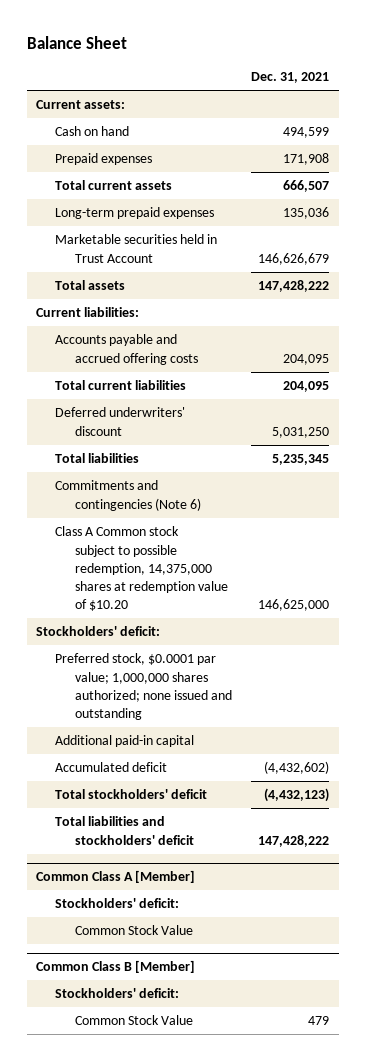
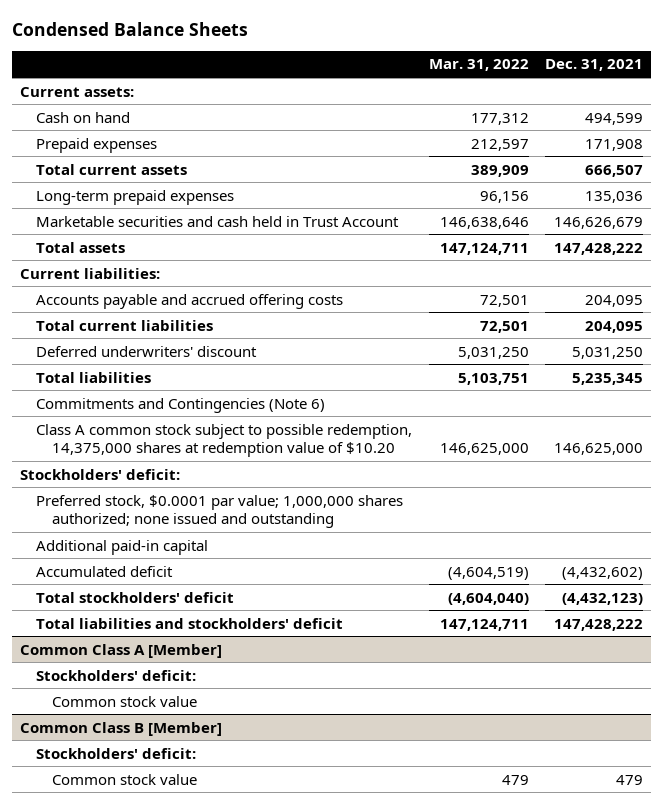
- Balance Sheet
+ Condensed Balance Sheets
- | Dec. 31, 2021
+ | Mar. 31, 2022 | Dec. 31, 2021
- Marketable securities held in Trust Account | 146,626,679
+ Marketable securities and cash held in Trust Account | 146,638,646 | 146,626,679
- Commitments and contingencies (Note 6)
- Class A Common stock subject to possible redemption, 14,375,000 shares at redemption value of $10.20 | 146,625,000
+ Commitments and Contingencies (Note 6)
+ Class A common stock subject to possible redemption, 14,375,000 shares at redemption value of $10.20 | 146,625,000 | 146,625,000
@ Common Class A [Member]
- Common Stock Value
+ Common stock value
@ Common Class B [Member]
- Common Stock Value | 479
+ Common stock value | 479 | 479

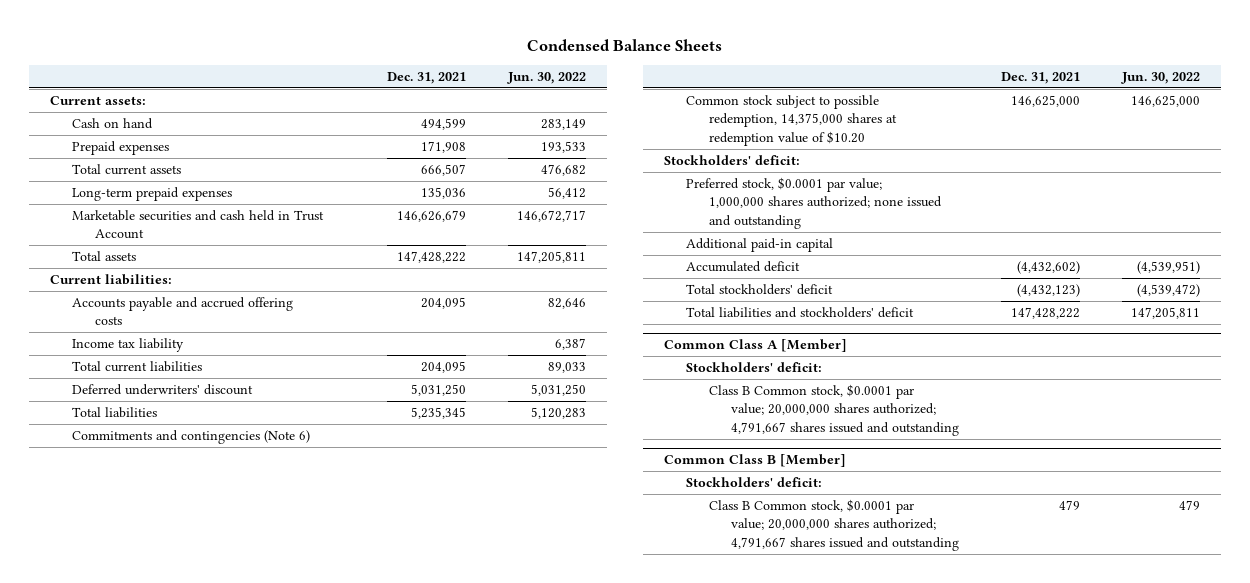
- | Mar. 31, 2022 | Dec. 31, 2021
+ | Dec. 31, 2021 | Jun. 30, 2022
+ Income tax liability | | 6,387
- Commitments and Contingencies (Note 6)
- Class A common stock subject to possible redemption, 14,375,000 shares at redemption value of $10.20 | 146,625,000 | 146,625,000
+ Commitments and contingencies (Note 6)
+ Common stock subject to possible redemption, 14,375,000 shares at redemption value of $10.20 | 146,625,000 | 146,625,000
@ Common Class A [Member]
- Common stock value
+ Class B Common stock, $0.0001 par value; 20,000,000 shares authorized; 4,791,667 shares issued and outstanding
@ Common Class B [Member]
- Common stock value | 479 | 479
+ Class B Common stock, $0.0001 par value; 20,000,000 shares authorized; 4,791,667 shares issued and outstanding | 479 | 479

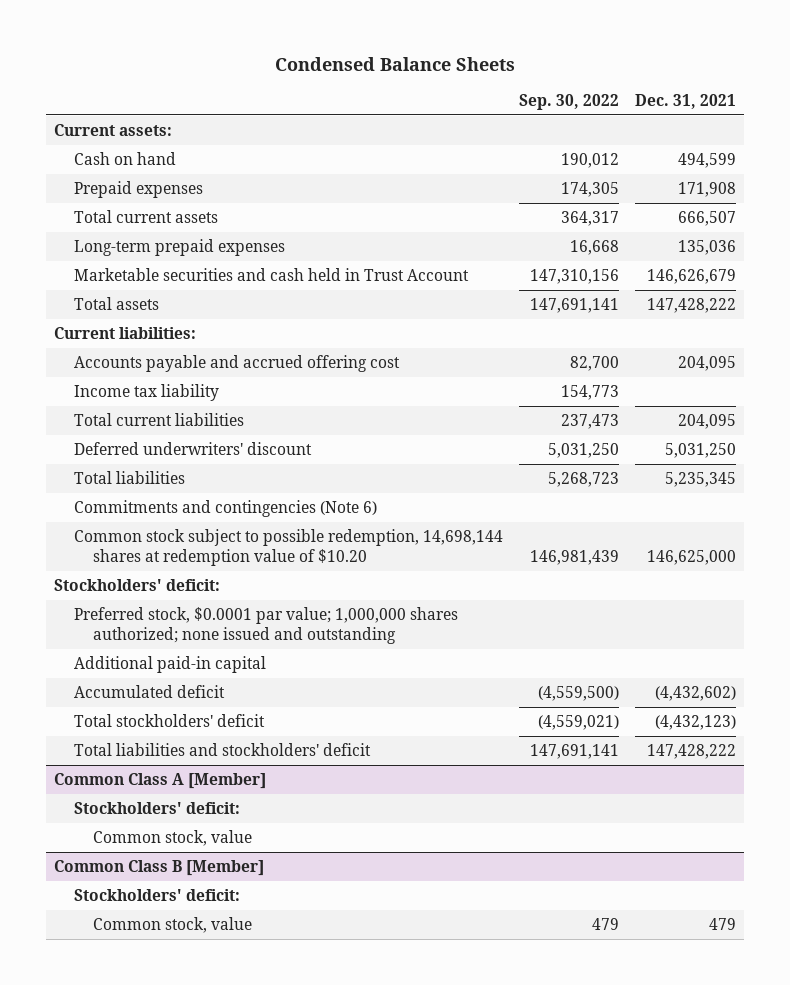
- | Dec. 31, 2021 | Jun. 30, 2022
+ | Sep. 30, 2022 | Dec. 31, 2021
- Accounts payable and accrued offering costs | 204,095 | 82,646
+ Accounts payable and accrued offering cost | 82,700 | 204,095
- Common stock subject to possible redemption, 14,375,000 shares at redemption value of $10.20 | 146,625,000 | 146,625,000
+ Common stock subject to possible redemption, 14,698,144 shares at redemption value of $10.20 | 146,981,439 | 146,625,000
@ Common Class A [Member]
- Class B Common stock, $0.0001 par value; 20,000,000 shares authorized; 4,791,667 shares issued and outstanding
+ Common stock, value
@ Common Class B [Member]
- Class B Common stock, $0.0001 par value; 20,000,000 shares authorized; 4,791,667 shares issued and outstanding | 479 | 479
+ Common stock, value | 479 | 479

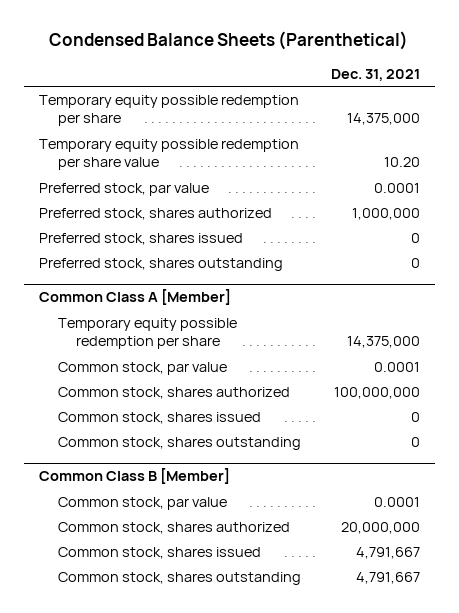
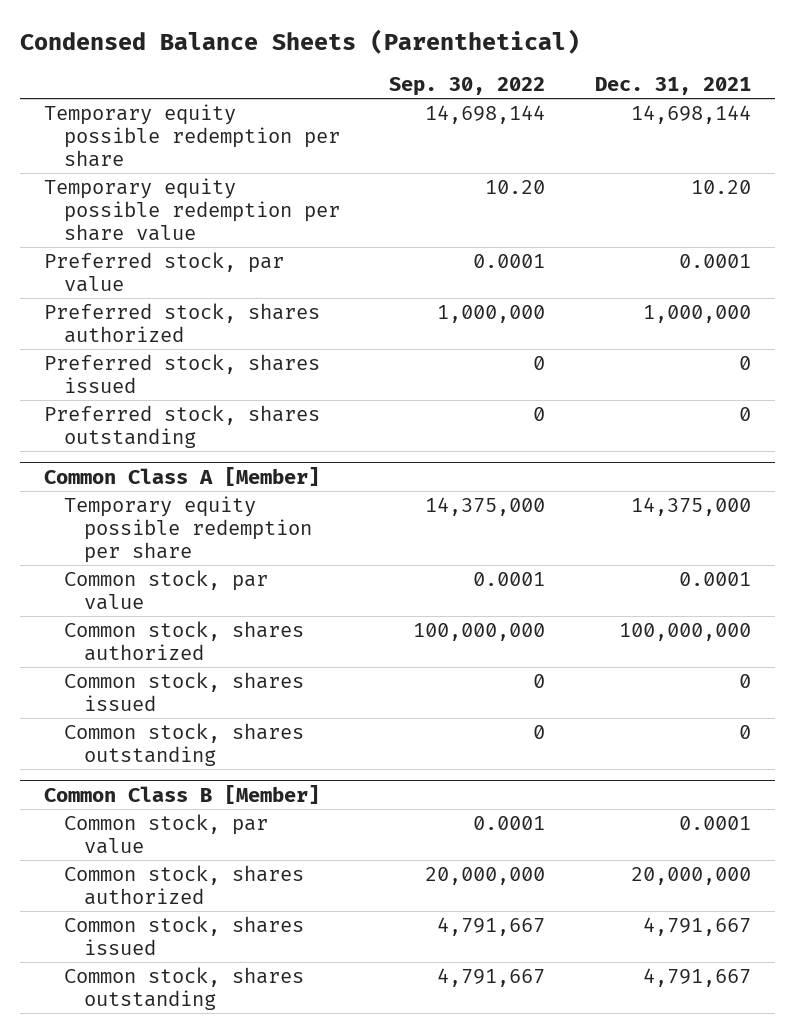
- | Dec. 31, 2021
+ | Sep. 30, 2022 | Dec. 31, 2021
- Temporary equity possible redemption per share | 14,375,000
+ Temporary equity possible redemption per share | 14,698,144 | 14,698,144

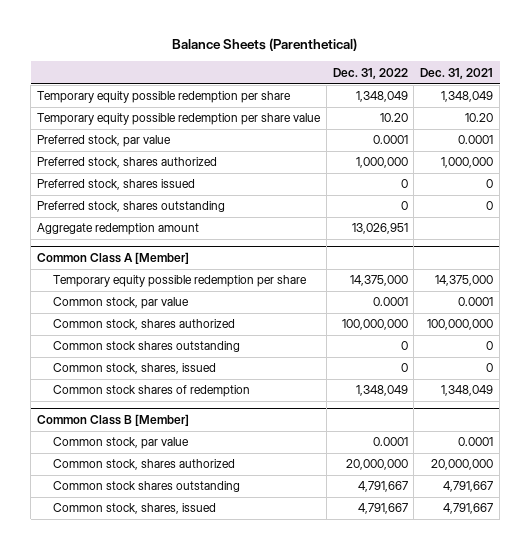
- Condensed Balance Sheets (Parenthetical)
+ Balance Sheets (Parenthetical)
- | Sep. 30, 2022 | Dec. 31, 2021
+ | Dec. 31, 2022 | Dec. 31, 2021
- Temporary equity possible redemption per share | 14,698,144 | 14,698,144
+ Temporary equity possible redemption per share | 1,348,049 | 1,348,049
+ Aggregate redemption amount | 13,026,951 |
@ Common Class A [Member]
- Common stock, shares issued | 0 | 0
- Common stock, shares outstanding | 0 | 0
+ Common stock shares outstanding | 0 | 0
+ Common stock, shares, issued | 0 | 0
+ Common stock shares of redemption | 1,348,049 | 1,348,049
@ Common Class B [Member]
- Common stock, shares issued | 4,791,667 | 4,791,667
- Common stock, shares outstanding | 4,791,667 | 4,791,667
+ Common stock shares outstanding | 4,791,667 | 4,791,667
+ Common stock, shares, issued | 4,791,667 | 4,791,667

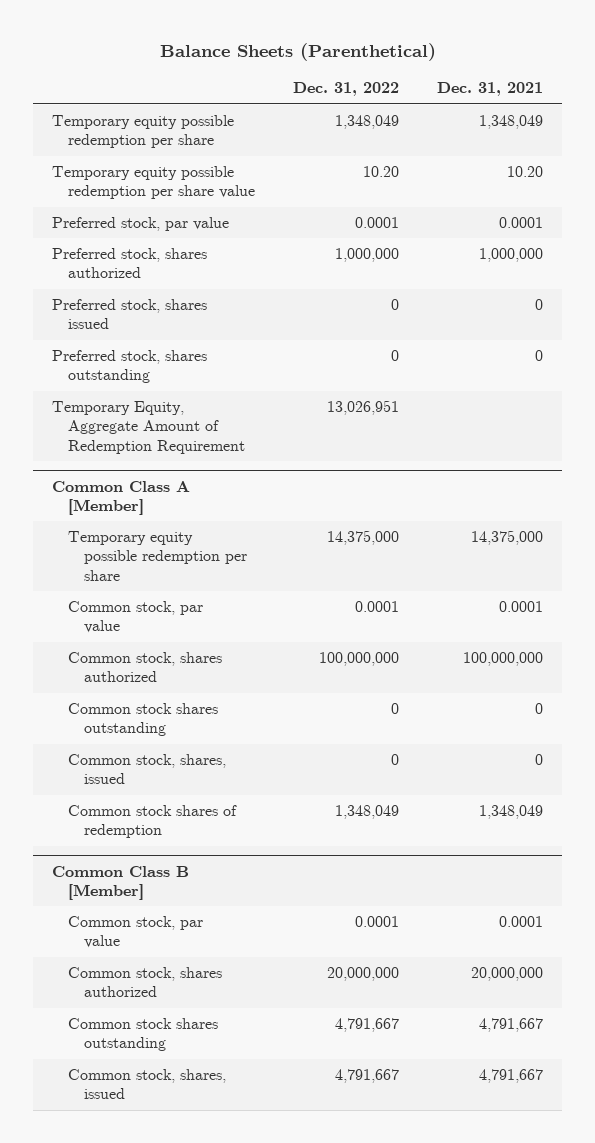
- Aggregate redemption amount | 13,026,951 |
+ Temporary Equity, Aggregate Amount of Redemption Requirement | 13,026,951 |

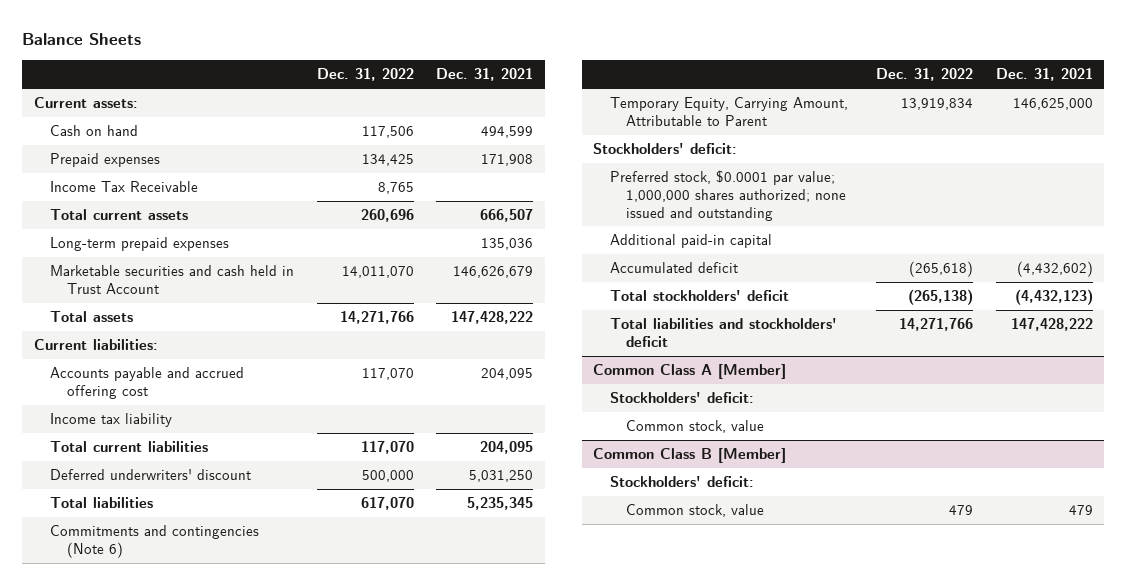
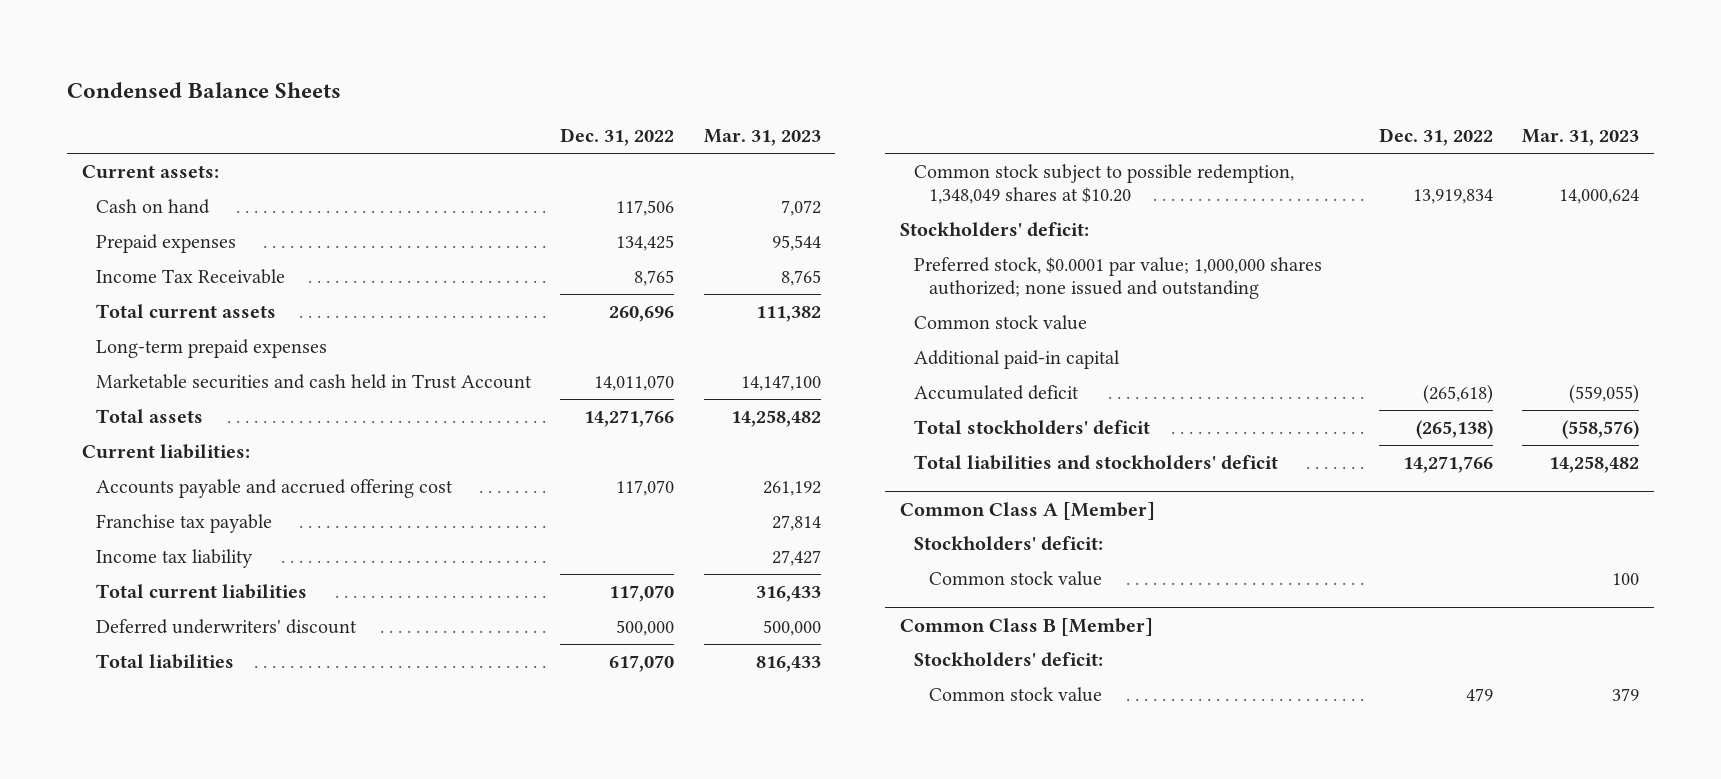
- Balance Sheets
+ Condensed Balance Sheets
- | Dec. 31, 2022 | Dec. 31, 2021
+ | Dec. 31, 2022 | Mar. 31, 2023
+ Franchise tax payable | | 27,814
- Commitments and contingencies (Note 6)
- Temporary Equity, Carrying Amount, Attributable to Parent | 13,919,834 | 146,625,000
+ Common stock subject to possible redemption, 1,348,049 shares at $10.20 | 13,919,834 | 14,000,624
+ Common stock value
@ Common Class A [Member]
- Common stock, value
+ Common stock value | | 100
@ Common Class B [Member]
- Common stock, value | 479 | 479
+ Common stock value | 479 | 379

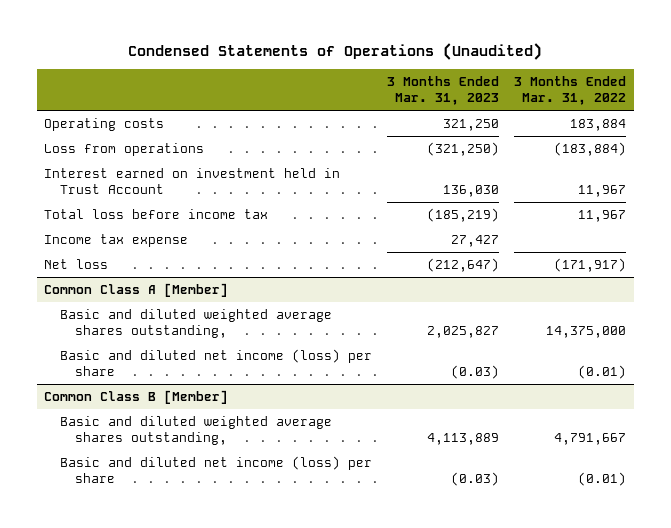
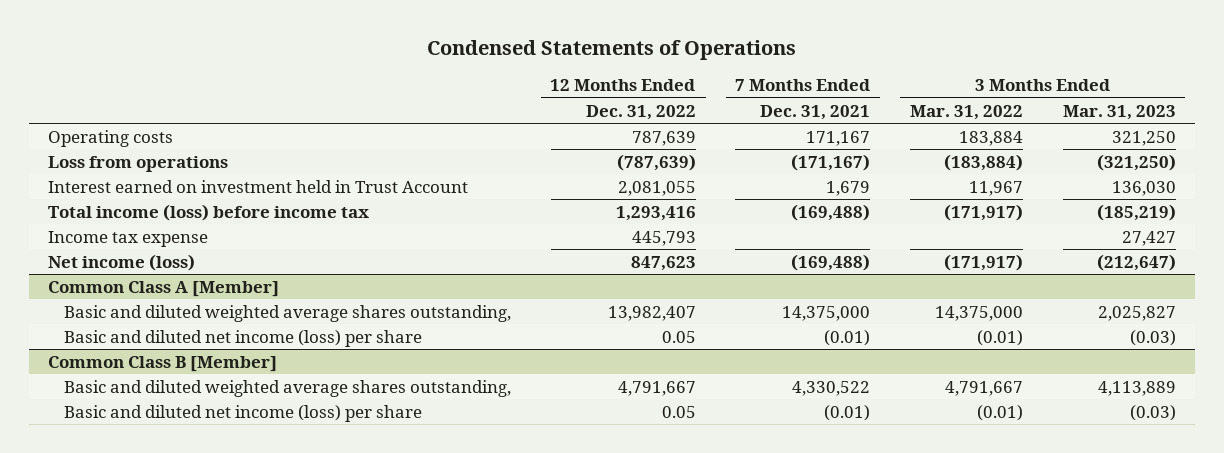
- Condensed Statements of Operations (Unaudited)
+ Condensed Statements of Operations
- | 3 Months Ended Mar. 31, 2023 | 3 Months Ended Mar. 31, 2022
+ | 12 Months Ended Dec. 31, 2022 | 7 Months Ended Dec. 31, 2021 | 3 Months Ended Mar. 31, 2022 | 3 Months Ended Mar. 31, 2023
- Total loss before income tax | (185,219) | 11,967
+ Total income (loss) before income tax | 1,293,416 | (169,488) | (171,917) | (185,219)
- Net loss | (212,647) | (171,917)
+ Net income (loss) | 847,623 | (169,488) | (171,917) | (212,647)

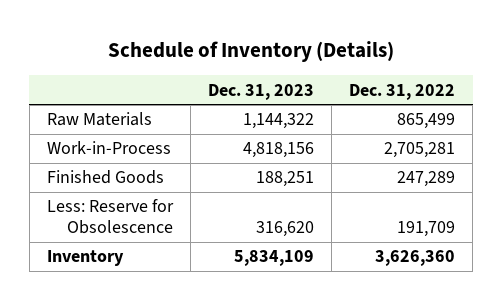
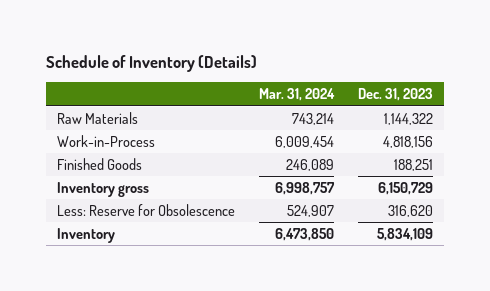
- | Dec. 31, 2023 | Dec. 31, 2022
+ | Mar. 31, 2024 | Dec. 31, 2023
+ Inventory gross | 6,998,757 | 6,150,729

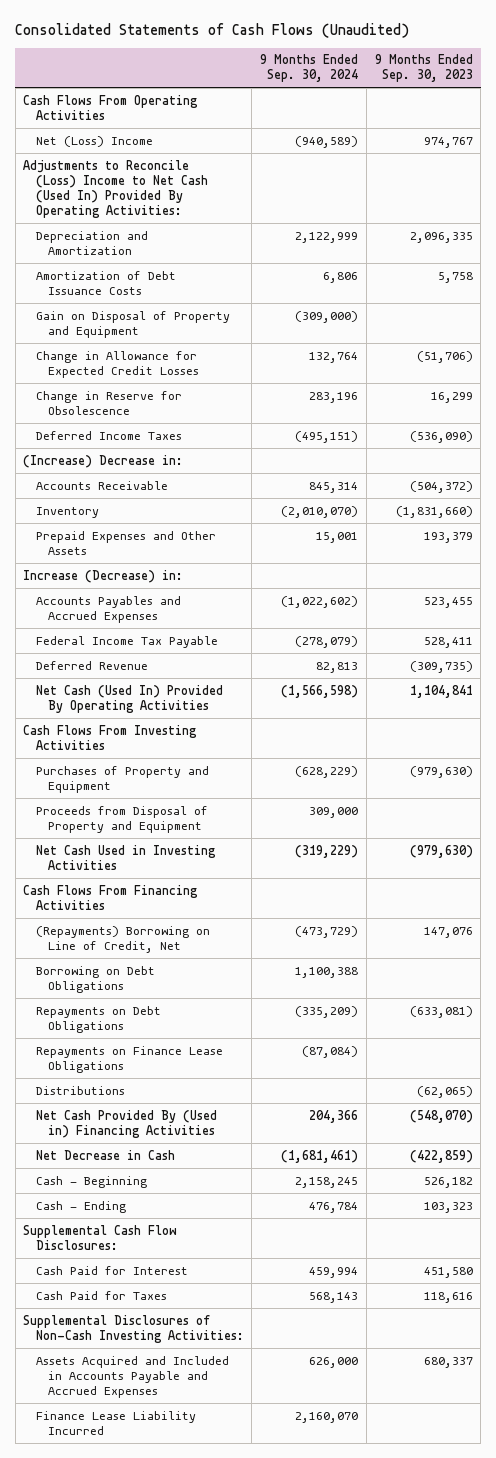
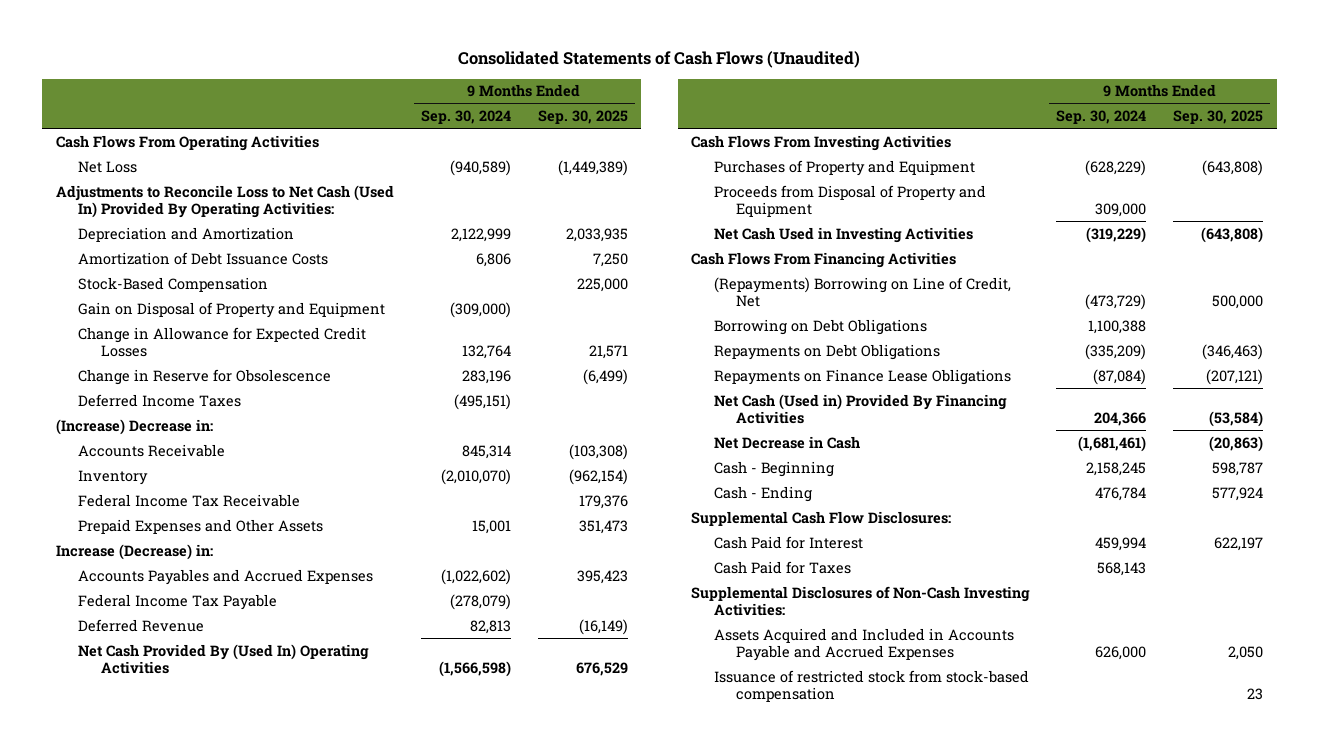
- | 9 Months Ended Sep. 30, 2024 | 9 Months Ended Sep. 30, 2023
+ | 9 Months Ended Sep. 30, 2024 | 9 Months Ended Sep. 30, 2025
- Net (Loss) Income | (940,589) | 974,767
- Adjustments to Reconcile (Loss) Income to Net Cash (Used In) Provided By Operating Activities:
+ Net Loss | (940,589) | (1,449,389)
+ Adjustments to Reconcile Loss to Net Cash (Used In) Provided By Operating Activities:
+ Stock-Based Compensation | | 225,000
+ Federal Income Tax Receivable | | 179,376
- Net Cash (Used In) Provided By Operating Activities | (1,566,598) | 1,104,841
+ Net Cash Provided By (Used In) Operating Activities | (1,566,598) | 676,529
- Distributions | | (62,065)
- Net Cash Provided By (Used in) Financing Activities | 204,366 | (548,070)
+ Net Cash (Used in) Provided By Financing Activities | 204,366 | (53,584)
- Finance Lease Liability Incurred | 2,160,070 |
+ Issuance of restricted stock from stock-based compensation | | 23

